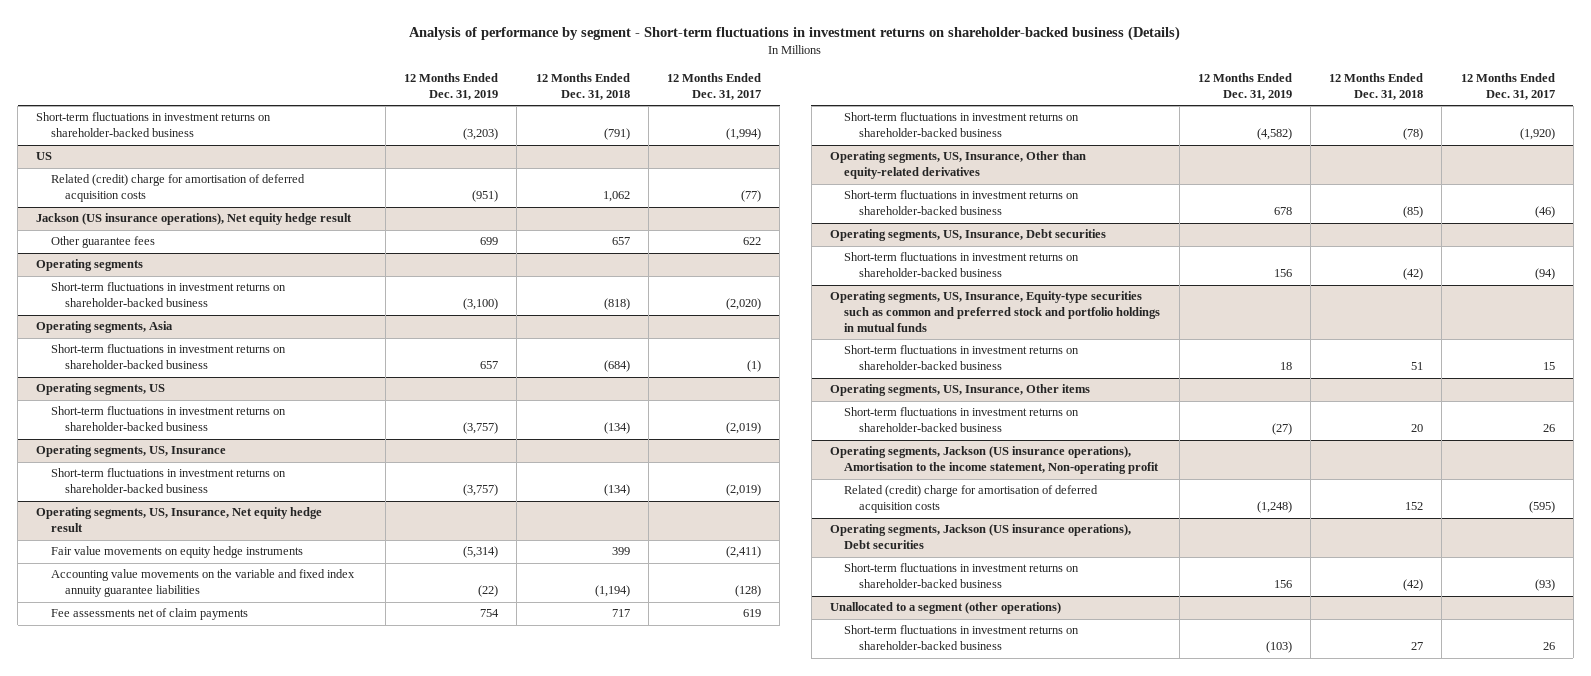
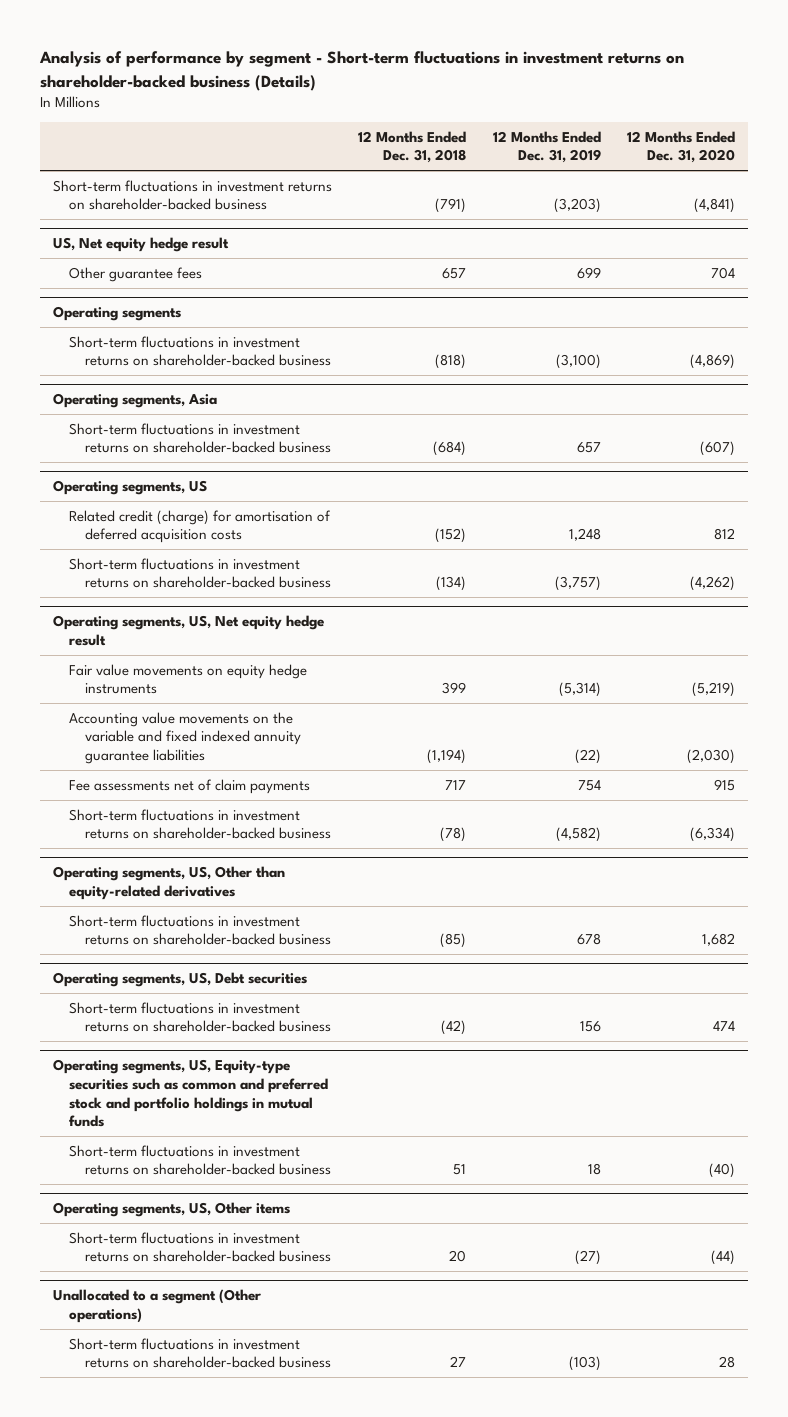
- | 12 Months Ended Dec. 31, 2019 | 12 Months Ended Dec. 31, 2018 | 12 Months Ended Dec. 31, 2017
+ | 12 Months Ended Dec. 31, 2018 | 12 Months Ended Dec. 31, 2019 | 12 Months Ended Dec. 31, 2020
- US
- Related (credit) charge for amortisation of deferred acquisition costs | (951) | 1,062 | (77)
- Jackson (US insurance operations), Net equity hedge result
+ US, Net equity hedge result
@ Operating segments, US
- Short-term fluctuations in investment returns on shareholder-backed business | (3,757) | (134) | (2,019)
- Operating segments, US, Insurance
@ Operating segments, US
+ Related credit (charge) for amortisation of deferred acquisition costs | (152) | 1,248 | 812
- Operating segments, US, Insurance, Net equity hedge result
+ Operating segments, US, Net equity hedge result
- Accounting value movements on the variable and fixed index annuity guarantee liabilities | (22) | (1,194) | (128)
+ Accounting value movements on the variable and fixed indexed annuity guarantee liabilities | (1,194) | (22) | (2,030)
- Operating segments, US, Insurance, Other than equity-related derivatives
+ Operating segments, US, Other than equity-related derivatives
- Operating segments, US, Insurance, Debt securities
+ Operating segments, US, Debt securities
- Operating segments, US, Insurance, Equity-type securities such as common and preferred stock and portfolio holdings in mutual funds
+ Operating segments, US, Equity-type securities such as common and preferred stock and portfolio holdings in mutual funds
- Operating segments, US, Insurance, Other items
+ Operating segments, US, Other items
- Operating segments, Jackson (US insurance operations), Amortisation to the income statement, Non-operating profit
- Related (credit) charge for amortisation of deferred acquisition costs | (1,248) | 152 | (595)
- Operating segments, Jackson (US insurance operations), Debt securities
- Short-term fluctuations in investment returns on shareholder-backed business | 156 | (42) | (93)
- Unallocated to a segment (other operations)
+ Unallocated to a segment (Other operations)

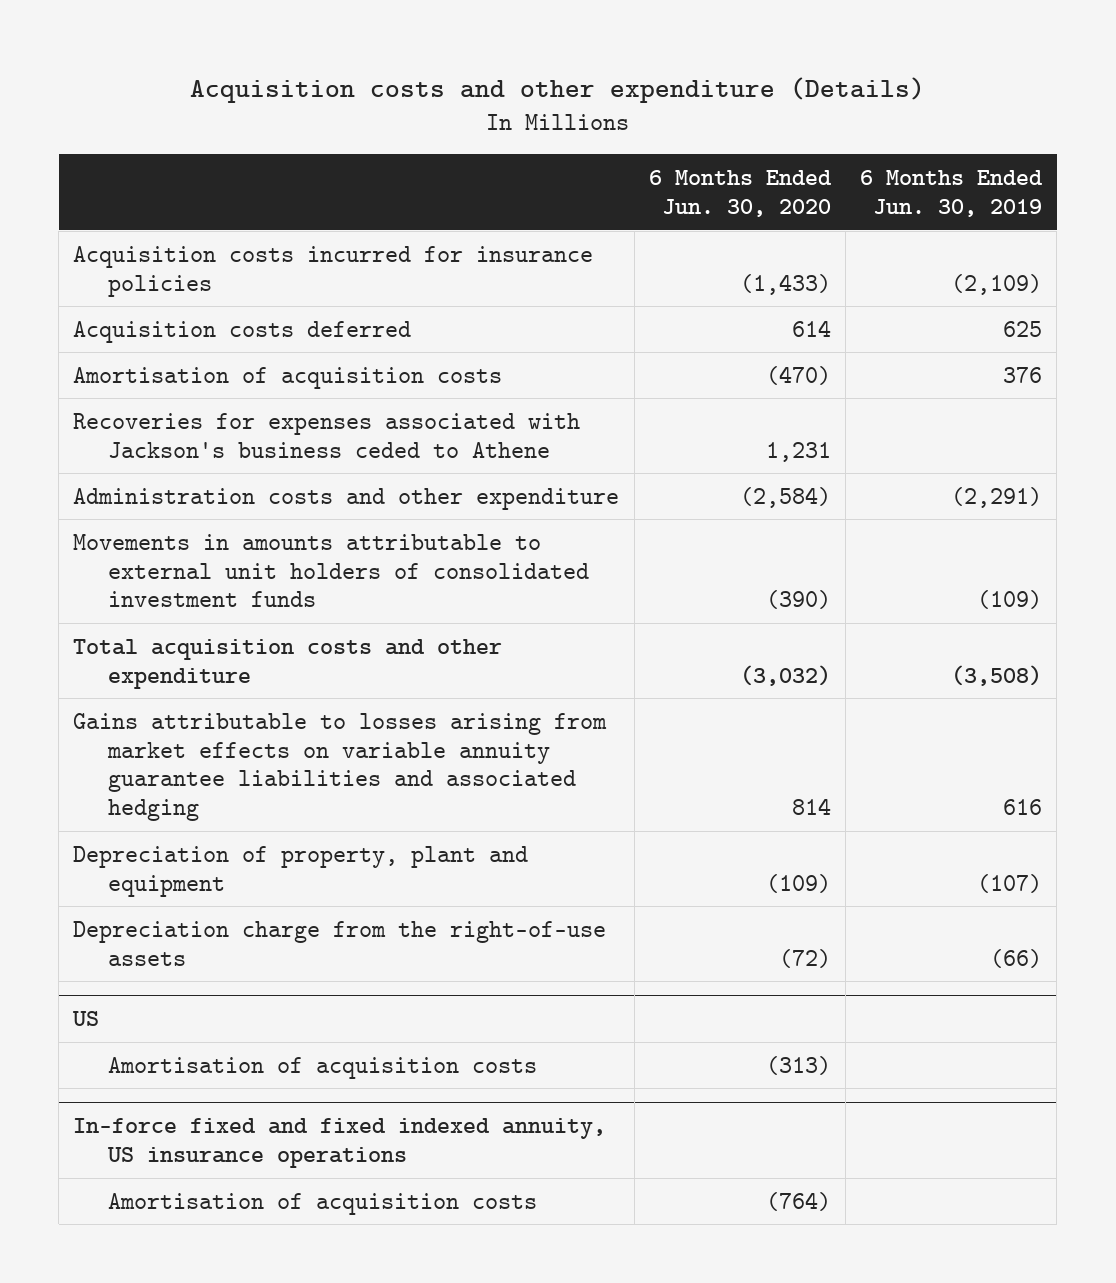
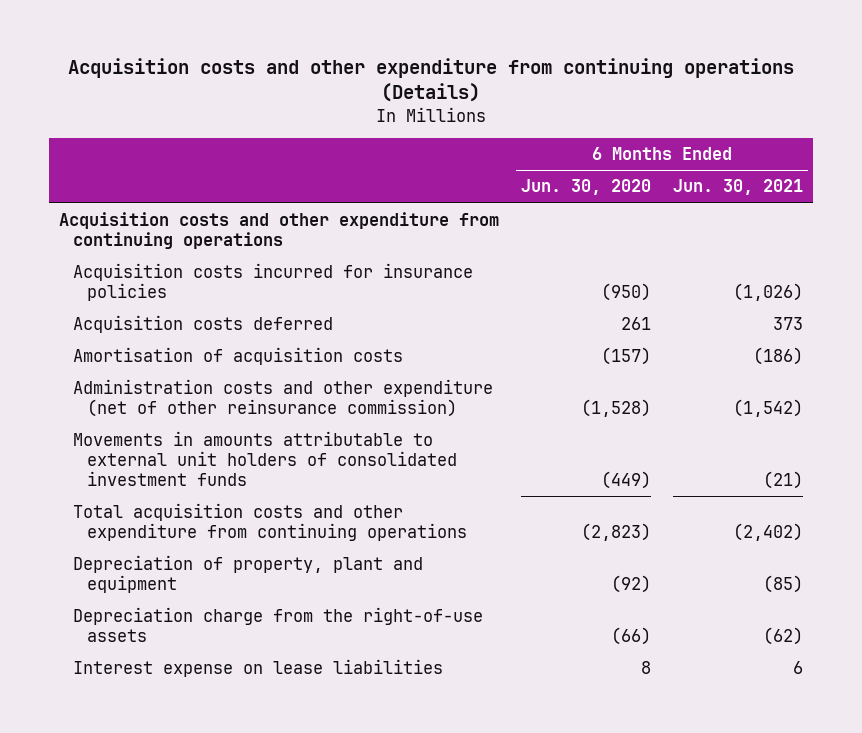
- Acquisition costs and other expenditure (Details)
+ Acquisition costs and other expenditure from continuing operations (Details)
- | 6 Months Ended Jun. 30, 2020 | 6 Months Ended Jun. 30, 2019
+ | 6 Months Ended Jun. 30, 2020 | 6 Months Ended Jun. 30, 2021
- Acquisition costs incurred for insurance policies | (1,433) | (2,109)
- Acquisition costs deferred | 614 | 625
- Amortisation of acquisition costs | (470) | 376
- Recoveries for expenses associated with Jackson's business ceded to Athene | 1,231 |
- Administration costs and other expenditure | (2,584) | (2,291)
- Movements in amounts attributable to external unit holders of consolidated investment funds | (390) | (109)
- Total acquisition costs and other expenditure | (3,032) | (3,508)
- Gains attributable to losses arising from market effects on variable annuity guarantee liabilities and associated hedging | 814 | 616
- Depreciation of property, plant and equipment | (109) | (107)
- Depreciation charge from the right-of-use assets | (72) | (66)
- US
- Amortisation of acquisition costs | (313) |
- In-force fixed and fixed indexed annuity, US insurance operations
- Amortisation of acquisition costs | (764) |
+ Acquisition costs and other expenditure from continuing operations
+ Acquisition costs incurred for insurance policies | (950) | (1,026)
+ Acquisition costs deferred | 261 | 373
+ Amortisation of acquisition costs | (157) | (186)
+ Administration costs and other expenditure (net of other reinsurance commission) | (1,528) | (1,542)
+ Movements in amounts attributable to external unit holders of consolidated investment funds | (449) | (21)
+ Total acquisition costs and other expenditure from continuing operations | (2,823) | (2,402)
+ Depreciation of property, plant and equipment | (92) | (85)
+ Depreciation charge from the right-of-use assets | (66) | (62)
+ Interest expense on lease liabilities | 8 | 6

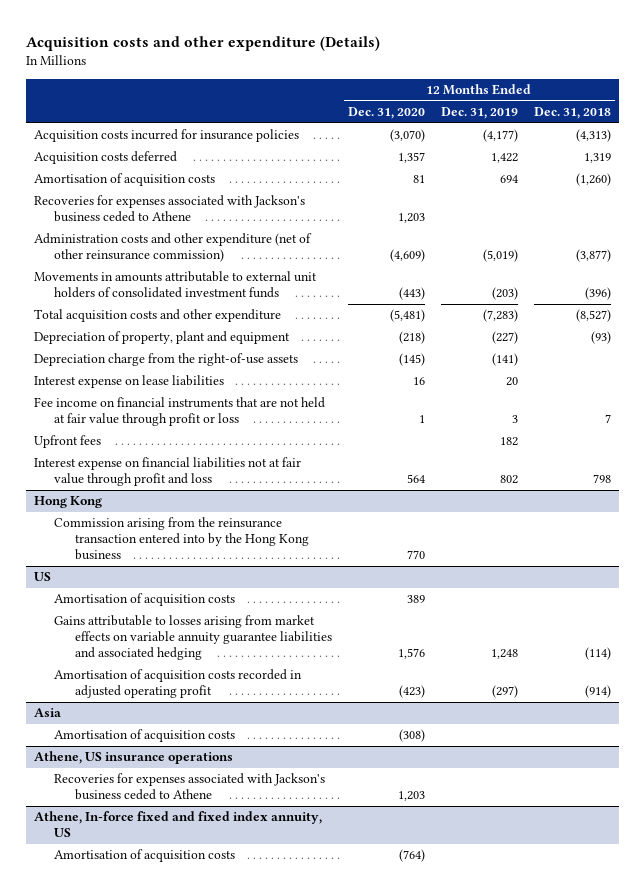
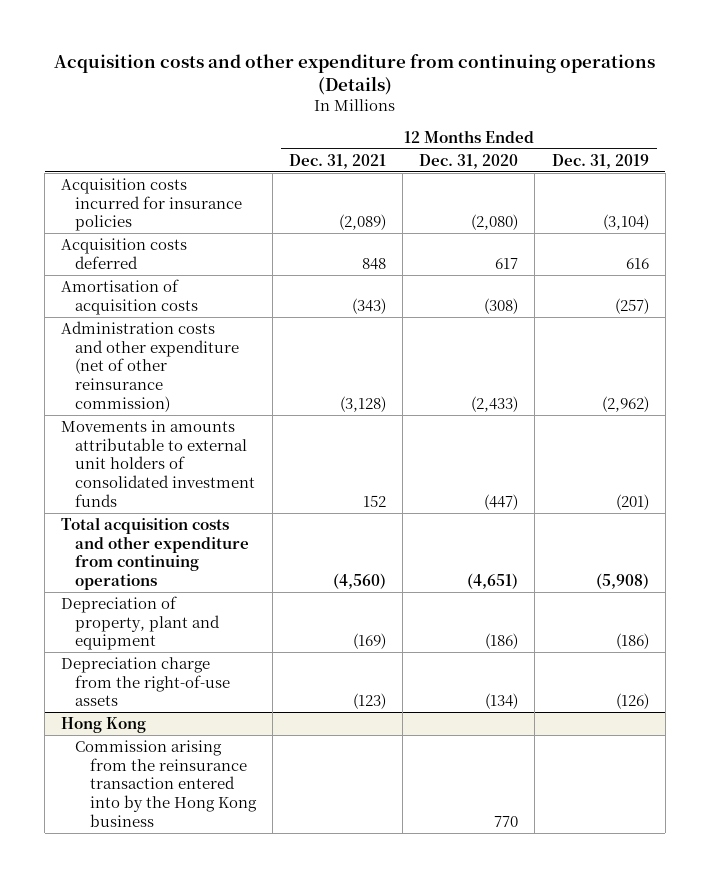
- Acquisition costs and other expenditure (Details)
+ Acquisition costs and other expenditure from continuing operations (Details)
- | 12 Months Ended Dec. 31, 2020 | 12 Months Ended Dec. 31, 2019 | 12 Months Ended Dec. 31, 2018
+ | 12 Months Ended Dec. 31, 2021 | 12 Months Ended Dec. 31, 2020 | 12 Months Ended Dec. 31, 2019
- Acquisition costs incurred for insurance policies | (3,070) | (4,177) | (4,313)
- Acquisition costs deferred | 1,357 | 1,422 | 1,319
- Amortisation of acquisition costs | 81 | 694 | (1,260)
- Recoveries for expenses associated with Jackson's business ceded to Athene | 1,203 | |
- Administration costs and other expenditure (net of other reinsurance commission) | (4,609) | (5,019) | (3,877)
- Movements in amounts attributable to external unit holders of consolidated investment funds | (443) | (203) | (396)
- Total acquisition costs and other expenditure | (5,481) | (7,283) | (8,527)
- Depreciation of property, plant and equipment | (218) | (227) | (93)
- Depreciation charge from the right-of-use assets | (145) | (141) |
- Interest expense on lease liabilities | 16 | 20 |
- Fee income on financial instruments that are not held at fair value through profit or loss | 1 | 3 | 7
- Upfront fees | | 182 |
- Interest expense on financial liabilities not at fair value through profit and loss | 564 | 802 | 798
+ Acquisition costs incurred for insurance policies | (2,089) | (2,080) | (3,104)
+ Acquisition costs deferred | 848 | 617 | 616
+ Amortisation of acquisition costs | (343) | (308) | (257)
+ Administration costs and other expenditure (net of other reinsurance commission) | (3,128) | (2,433) | (2,962)
+ Movements in amounts attributable to external unit holders of consolidated investment funds | 152 | (447) | (201)
+ Total acquisition costs and other expenditure from continuing operations | (4,560) | (4,651) | (5,908)
+ Depreciation of property, plant and equipment | (169) | (186) | (186)
+ Depreciation charge from the right-of-use assets | (123) | (134) | (126)
- US
- Amortisation of acquisition costs | 389 | |
- Gains attributable to losses arising from market effects on variable annuity guarantee liabilities and associated hedging | 1,576 | 1,248 | (114)
- Amortisation of acquisition costs recorded in adjusted operating profit | (423) | (297) | (914)
- Asia
- Amortisation of acquisition costs | (308) | |
- Athene, US insurance operations
- Recoveries for expenses associated with Jackson's business ceded to Athene | 1,203 | |
- Athene, In-force fixed and fixed index annuity, US
- Amortisation of acquisition costs | (764) | |

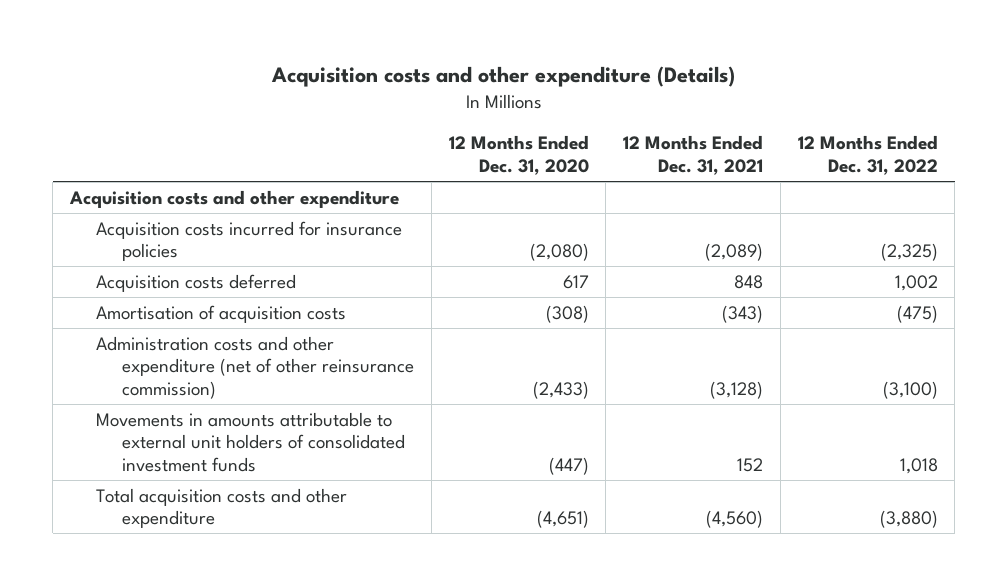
- Acquisition costs and other expenditure from continuing operations (Details)
+ Acquisition costs and other expenditure (Details)
- | 12 Months Ended Dec. 31, 2021 | 12 Months Ended Dec. 31, 2020 | 12 Months Ended Dec. 31, 2019
+ | 12 Months Ended Dec. 31, 2020 | 12 Months Ended Dec. 31, 2021 | 12 Months Ended Dec. 31, 2022
+ Acquisition costs and other expenditure
- Total acquisition costs and other expenditure from continuing operations | (4,560) | (4,651) | (5,908)
- Depreciation of property, plant and equipment | (169) | (186) | (186)
- Depreciation charge from the right-of-use assets | (123) | (134) | (126)
- Hong Kong
- Commission arising from the reinsurance transaction entered into by the Hong Kong business | | 770 |
+ Total acquisition costs and other expenditure | (4,651) | (4,560) | (3,880)

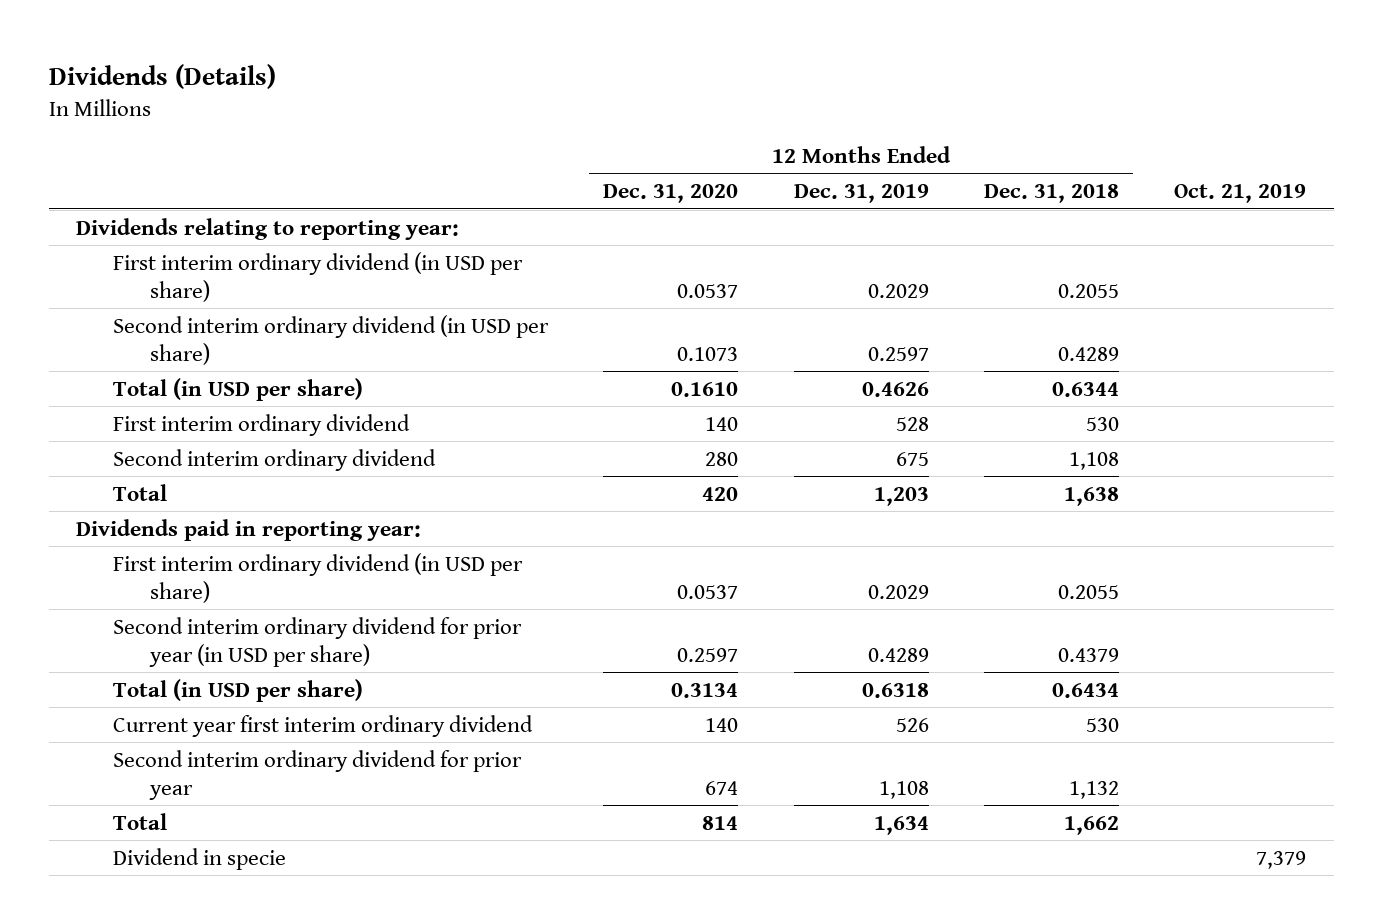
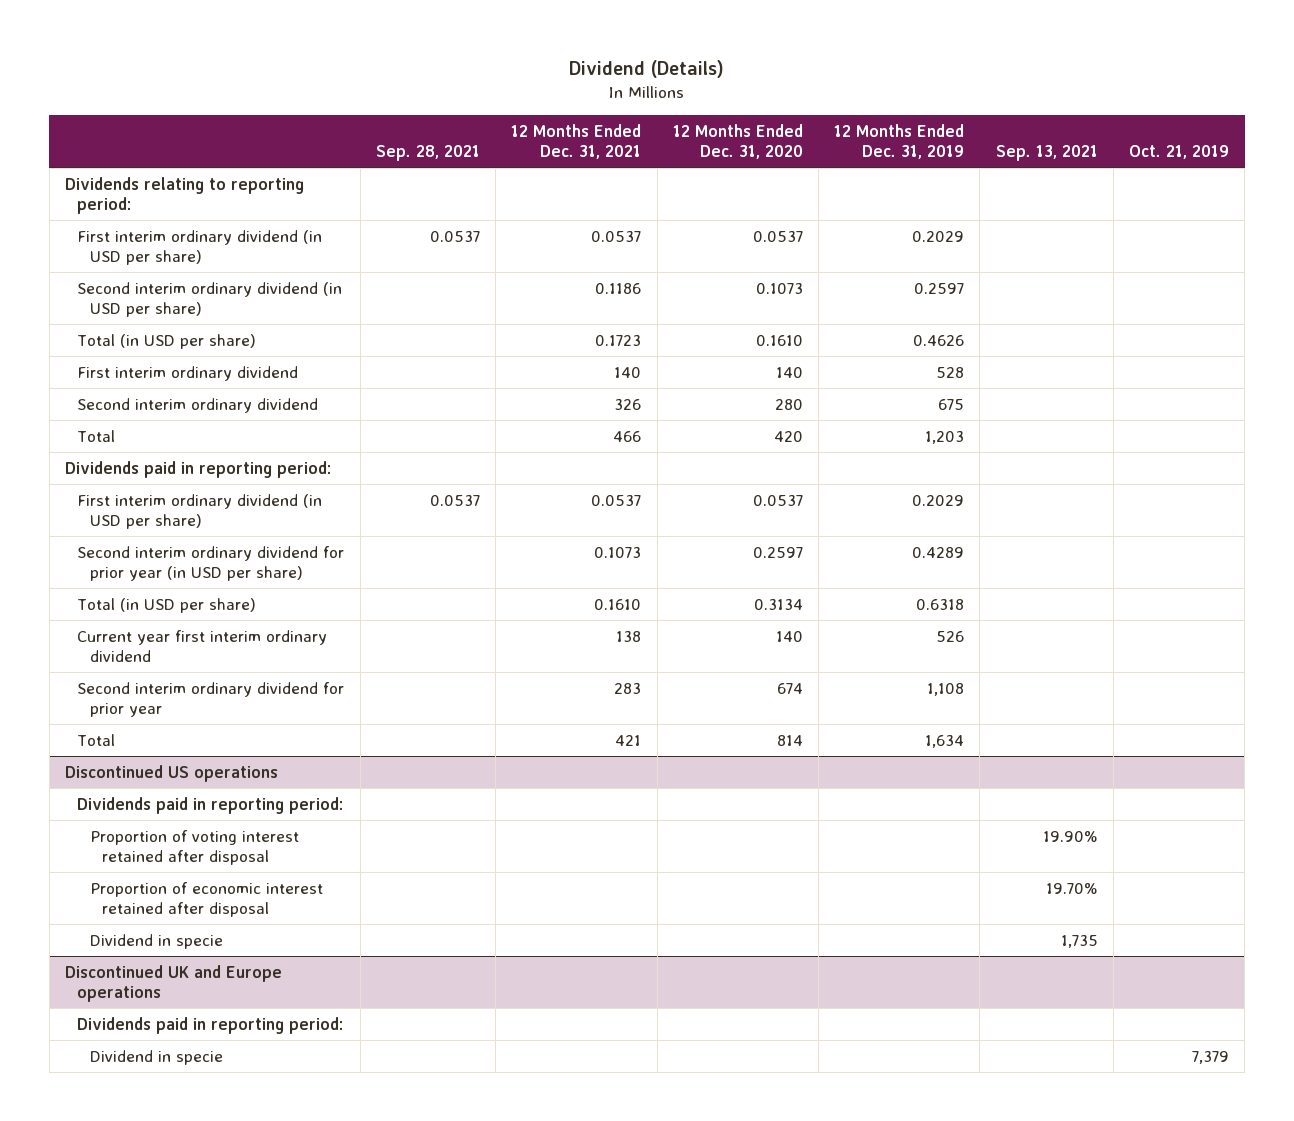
- Dividends (Details)
+ Dividend (Details)
- | 12 Months Ended Dec. 31, 2020 | 12 Months Ended Dec. 31, 2019 | 12 Months Ended Dec. 31, 2018 | Oct. 21, 2019
+ | Sep. 28, 2021 | 12 Months Ended Dec. 31, 2021 | 12 Months Ended Dec. 31, 2020 | 12 Months Ended Dec. 31, 2019 | Sep. 13, 2021 | Oct. 21, 2019
- Dividends relating to reporting year:
+ Dividends relating to reporting period:
- Dividends paid in reporting year:
+ Dividends paid in reporting period:
+ Discontinued US operations
+ Dividends paid in reporting period:
+ Proportion of voting interest retained after disposal | | | | | 19.90% |
+ Proportion of economic interest retained after disposal | | | | | 19.70% |
+ Dividend in specie | | | | | 1,735 |
+ Discontinued UK and Europe operations
+ Dividends paid in reporting period:

